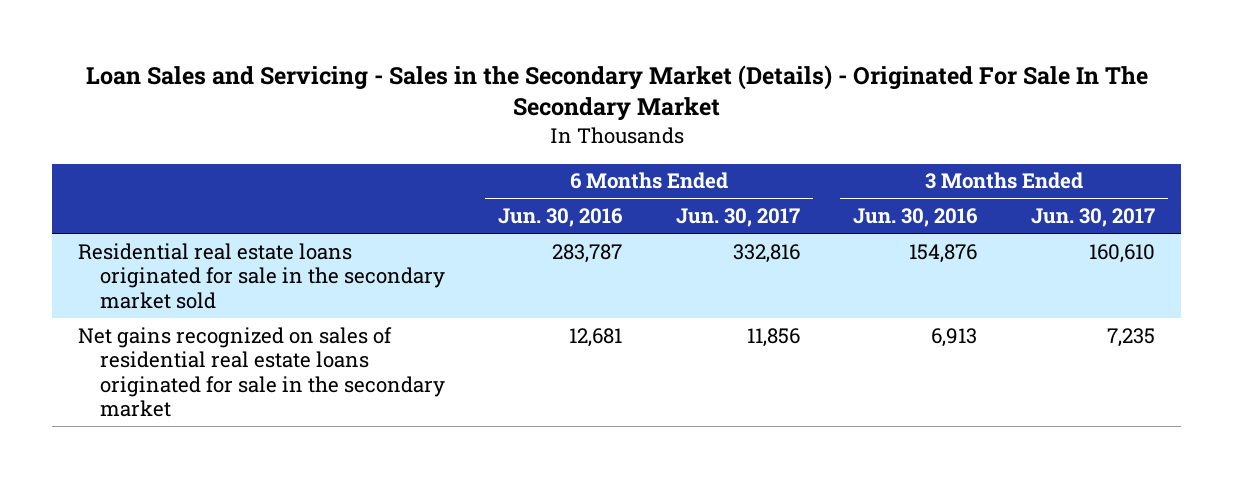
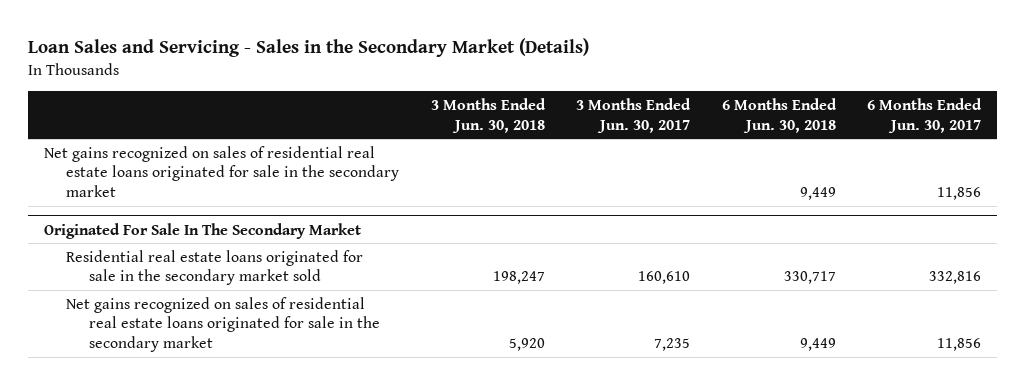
- Loan Sales and Servicing - Sales in the Secondary Market (Details) - Originated For Sale In The Secondary Market
+ Loan Sales and Servicing - Sales in the Secondary Market (Details)
- | 6 Months Ended Jun. 30, 2016 | 6 Months Ended Jun. 30, 2017 | 3 Months Ended Jun. 30, 2016 | 3 Months Ended Jun. 30, 2017
+ | 3 Months Ended Jun. 30, 2018 | 3 Months Ended Jun. 30, 2017 | 6 Months Ended Jun. 30, 2018 | 6 Months Ended Jun. 30, 2017
+ Net gains recognized on sales of residential real estate loans originated for sale in the secondary market | | | 9,449 | 11,856
+ Originated For Sale In The Secondary Market

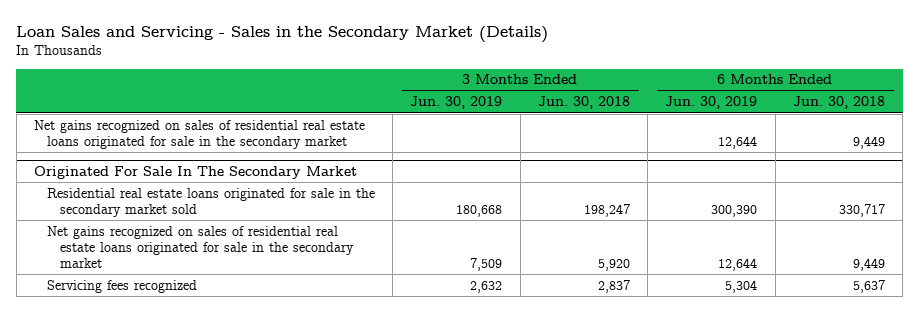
- | 3 Months Ended Jun. 30, 2018 | 3 Months Ended Jun. 30, 2017 | 6 Months Ended Jun. 30, 2018 | 6 Months Ended Jun. 30, 2017
+ | 3 Months Ended Jun. 30, 2019 | 3 Months Ended Jun. 30, 2018 | 6 Months Ended Jun. 30, 2019 | 6 Months Ended Jun. 30, 2018
@ Originated For Sale In The Secondary Market
+ Servicing fees recognized | 2,632 | 2,837 | 5,304 | 5,637

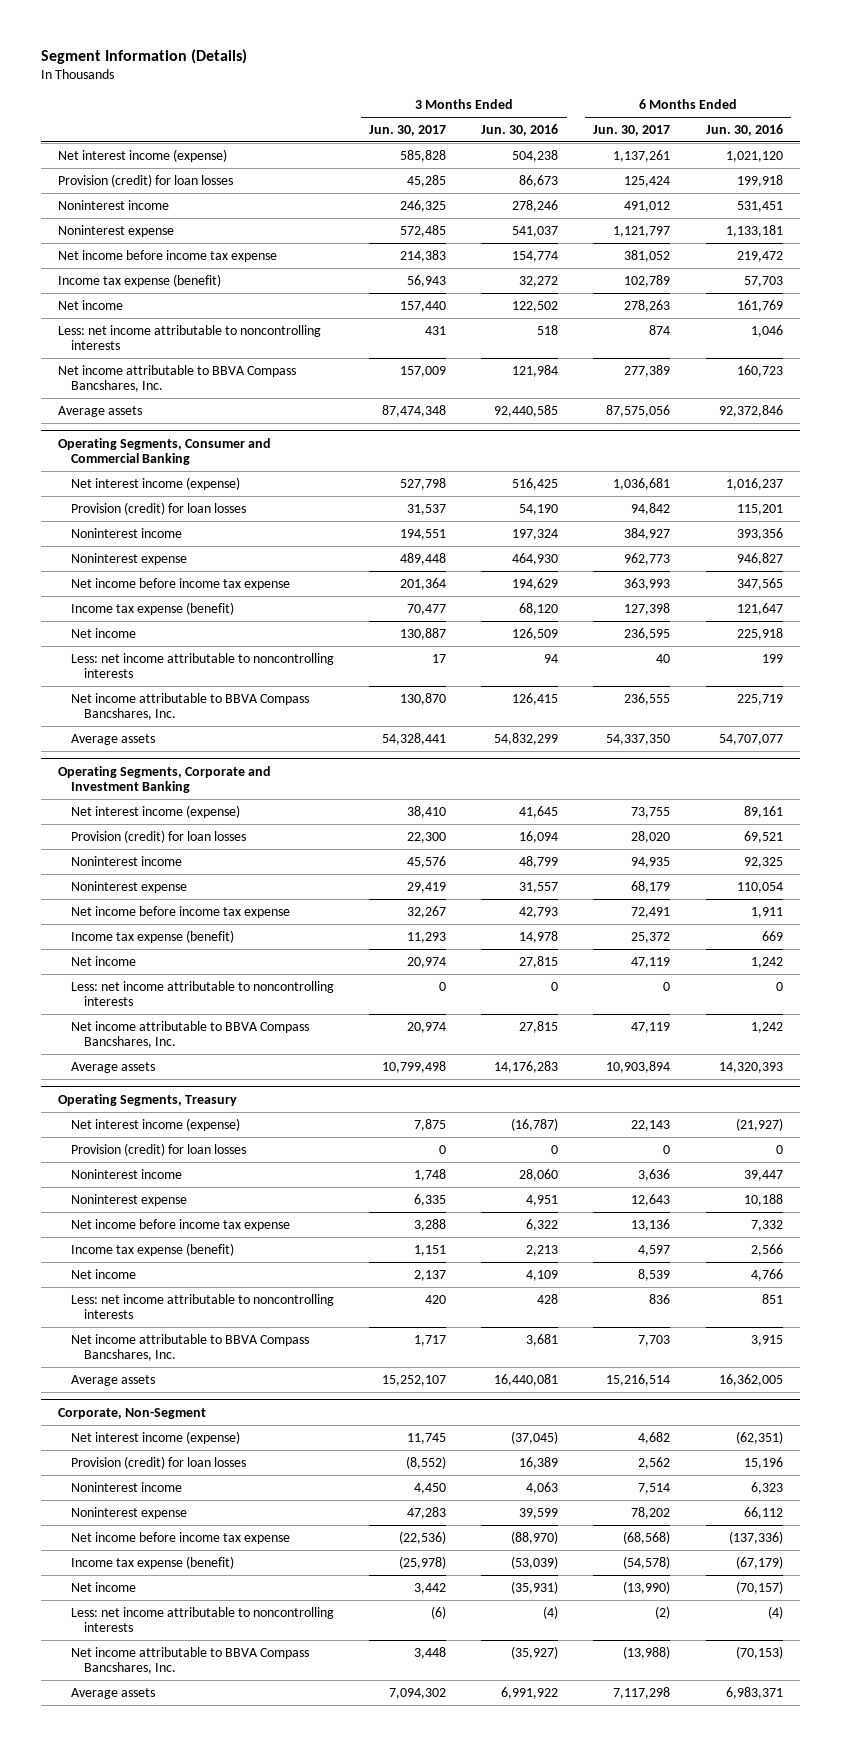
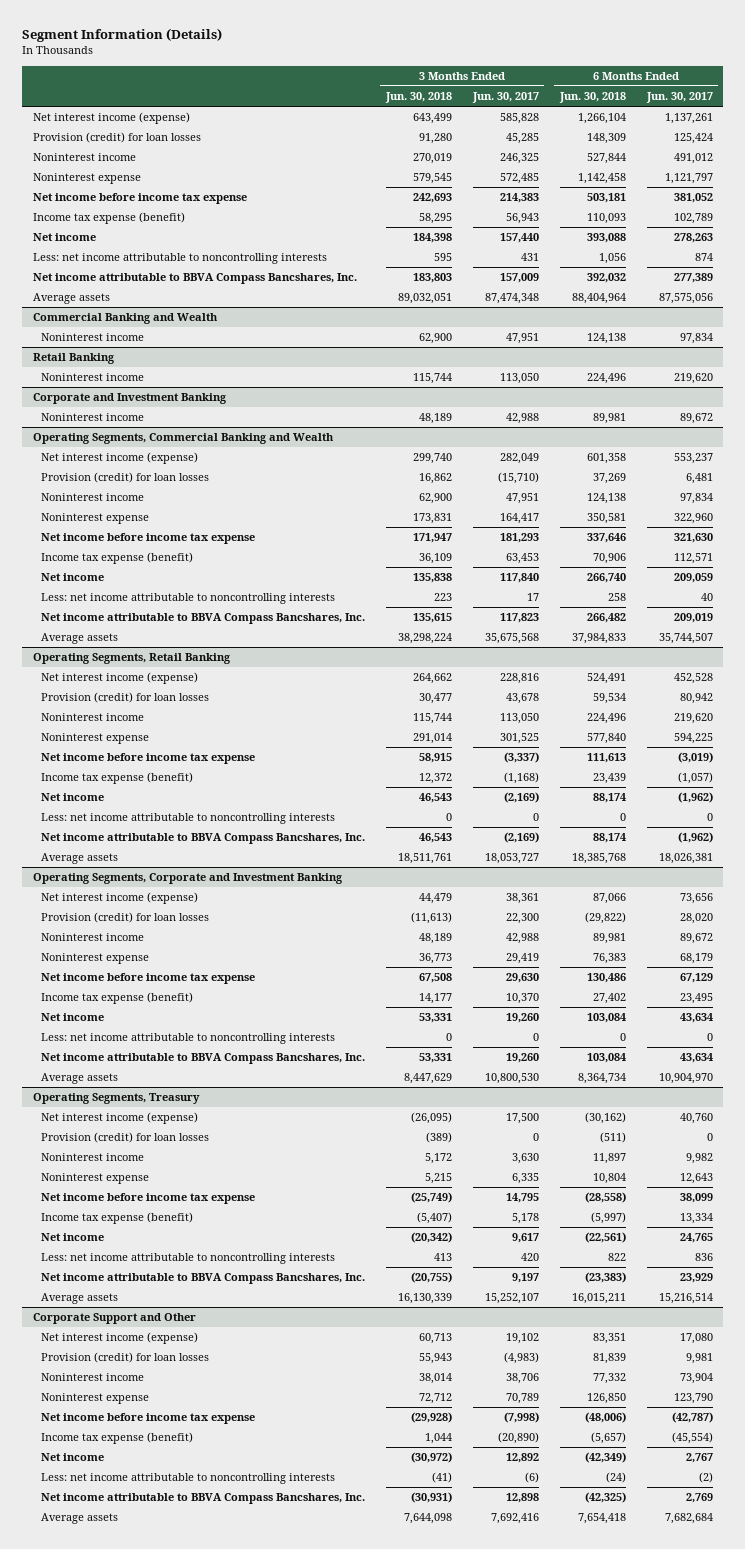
- | 3 Months Ended Jun. 30, 2017 | 3 Months Ended Jun. 30, 2016 | 6 Months Ended Jun. 30, 2017 | 6 Months Ended Jun. 30, 2016
+ | 3 Months Ended Jun. 30, 2018 | 3 Months Ended Jun. 30, 2017 | 6 Months Ended Jun. 30, 2018 | 6 Months Ended Jun. 30, 2017
- Operating Segments, Consumer and Commercial Banking
- Net interest income (expense) | 527,798 | 516,425 | 1,036,681 | 1,016,237
- Provision (credit) for loan losses | 31,537 | 54,190 | 94,842 | 115,201
- Noninterest income | 194,551 | 197,324 | 384,927 | 393,356
- Noninterest expense | 489,448 | 464,930 | 962,773 | 946,827
- Net income before income tax expense | 201,364 | 194,629 | 363,993 | 347,565
- Income tax expense (benefit) | 70,477 | 68,120 | 127,398 | 121,647
- Net income | 130,887 | 126,509 | 236,595 | 225,918
+ Commercial Banking and Wealth
+ Noninterest income | 62,900 | 47,951 | 124,138 | 97,834
+ Retail Banking
+ Noninterest income | 115,744 | 113,050 | 224,496 | 219,620
+ Corporate and Investment Banking
+ Noninterest income | 48,189 | 42,988 | 89,981 | 89,672
+ Operating Segments, Commercial Banking and Wealth
+ Net interest income (expense) | 299,740 | 282,049 | 601,358 | 553,237
+ Provision (credit) for loan losses | 16,862 | (15,710) | 37,269 | 6,481
+ Noninterest income | 62,900 | 47,951 | 124,138 | 97,834
+ Noninterest expense | 173,831 | 164,417 | 350,581 | 322,960
+ Net income before income tax expense | 171,947 | 181,293 | 337,646 | 321,630
+ Income tax expense (benefit) | 36,109 | 63,453 | 70,906 | 112,571
+ Net income | 135,838 | 117,840 | 266,740 | 209,059
- Net income attributable to BBVA Compass Bancshares, Inc. | 130,870 | 126,415 | 236,555 | 225,719
- Average assets | 54,328,441 | 54,832,299 | 54,337,350 | 54,707,077
+ Net income attributable to BBVA Compass Bancshares, Inc. | 135,615 | 117,823 | 266,482 | 209,019
+ Average assets | 38,298,224 | 35,675,568 | 37,984,833 | 35,744,507
+ Operating Segments, Retail Banking
+ Net interest income (expense) | 264,662 | 228,816 | 524,491 | 452,528
+ Provision (credit) for loan losses | 30,477 | 43,678 | 59,534 | 80,942
+ Noninterest income | 115,744 | 113,050 | 224,496 | 219,620
+ Noninterest expense | 291,014 | 301,525 | 577,840 | 594,225
+ Net income before income tax expense | 58,915 | (3,337) | 111,613 | (3,019)
+ Income tax expense (benefit) | 12,372 | (1,168) | 23,439 | (1,057)
+ Net income | 46,543 | (2,169) | 88,174 | (1,962)
+ Less: net income attributable to noncontrolling interests | 0 | 0 | 0 | 0
+ Net income attributable to BBVA Compass Bancshares, Inc. | 46,543 | (2,169) | 88,174 | (1,962)
+ Average assets | 18,511,761 | 18,053,727 | 18,385,768 | 18,026,381
@ Operating Segments, Corporate and Investment Banking
- Net interest income (expense) | 38,410 | 41,645 | 73,755 | 89,161
+ Net interest income (expense) | 44,479 | 38,361 | 87,066 | 73,656
- Noninterest income | 45,576 | 48,799 | 94,935 | 92,325
+ Noninterest income | 48,189 | 42,988 | 89,981 | 89,672
- Net income before income tax expense | 32,267 | 42,793 | 72,491 | 1,911
- Income tax expense (benefit) | 11,293 | 14,978 | 25,372 | 669
- Net income | 20,974 | 27,815 | 47,119 | 1,242
+ Net income before income tax expense | 67,508 | 29,630 | 130,486 | 67,129
+ Income tax expense (benefit) | 14,177 | 10,370 | 27,402 | 23,495
+ Net income | 53,331 | 19,260 | 103,084 | 43,634
- Net income attributable to BBVA Compass Bancshares, Inc. | 20,974 | 27,815 | 47,119 | 1,242
- Average assets | 10,799,498 | 14,176,283 | 10,903,894 | 14,320,393
+ Net income attributable to BBVA Compass Bancshares, Inc. | 53,331 | 19,260 | 103,084 | 43,634
+ Average assets | 8,447,629 | 10,800,530 | 8,364,734 | 10,904,970
@ Operating Segments, Treasury
- Net interest income (expense) | 7,875 | (16,787) | 22,143 | (21,927)
+ Net interest income (expense) | (26,095) | 17,500 | (30,162) | 40,760
- Noninterest income | 1,748 | 28,060 | 3,636 | 39,447
+ Noninterest income | 5,172 | 3,630 | 11,897 | 9,982
- Net income before income tax expense | 3,288 | 6,322 | 13,136 | 7,332
- Income tax expense (benefit) | 1,151 | 2,213 | 4,597 | 2,566
- Net income | 2,137 | 4,109 | 8,539 | 4,766
+ Net income before income tax expense | (25,749) | 14,795 | (28,558) | 38,099
+ Income tax expense (benefit) | (5,407) | 5,178 | (5,997) | 13,334
+ Net income | (20,342) | 9,617 | (22,561) | 24,765
- Net income attributable to BBVA Compass Bancshares, Inc. | 1,717 | 3,681 | 7,703 | 3,915
+ Net income attributable to BBVA Compass Bancshares, Inc. | (20,755) | 9,197 | (23,383) | 23,929
- Corporate, Non-Segment
- Net interest income (expense) | 11,745 | (37,045) | 4,682 | (62,351)
- Provision (credit) for loan losses | (8,552) | 16,389 | 2,562 | 15,196
- Noninterest income | 4,450 | 4,063 | 7,514 | 6,323
- Noninterest expense | 47,283 | 39,599 | 78,202 | 66,112
- Net income before income tax expense | (22,536) | (88,970) | (68,568) | (137,336)
- Income tax expense (benefit) | (25,978) | (53,039) | (54,578) | (67,179)
- Net income | 3,442 | (35,931) | (13,990) | (70,157)
+ Corporate Support and Other
+ Net interest income (expense) | 60,713 | 19,102 | 83,351 | 17,080
+ Provision (credit) for loan losses | 55,943 | (4,983) | 81,839 | 9,981
+ Noninterest income | 38,014 | 38,706 | 77,332 | 73,904
+ Noninterest expense | 72,712 | 70,789 | 126,850 | 123,790
+ Net income before income tax expense | (29,928) | (7,998) | (48,006) | (42,787)
+ Income tax expense (benefit) | 1,044 | (20,890) | (5,657) | (45,554)
+ Net income | (30,972) | 12,892 | (42,349) | 2,767
- Net income attributable to BBVA Compass Bancshares, Inc. | 3,448 | (35,927) | (13,988) | (70,153)
- Average assets | 7,094,302 | 6,991,922 | 7,117,298 | 6,983,371
+ Net income attributable to BBVA Compass Bancshares, Inc. | (30,931) | 12,898 | (42,325) | 2,769
+ Average assets | 7,644,098 | 7,692,416 | 7,654,418 | 7,682,684

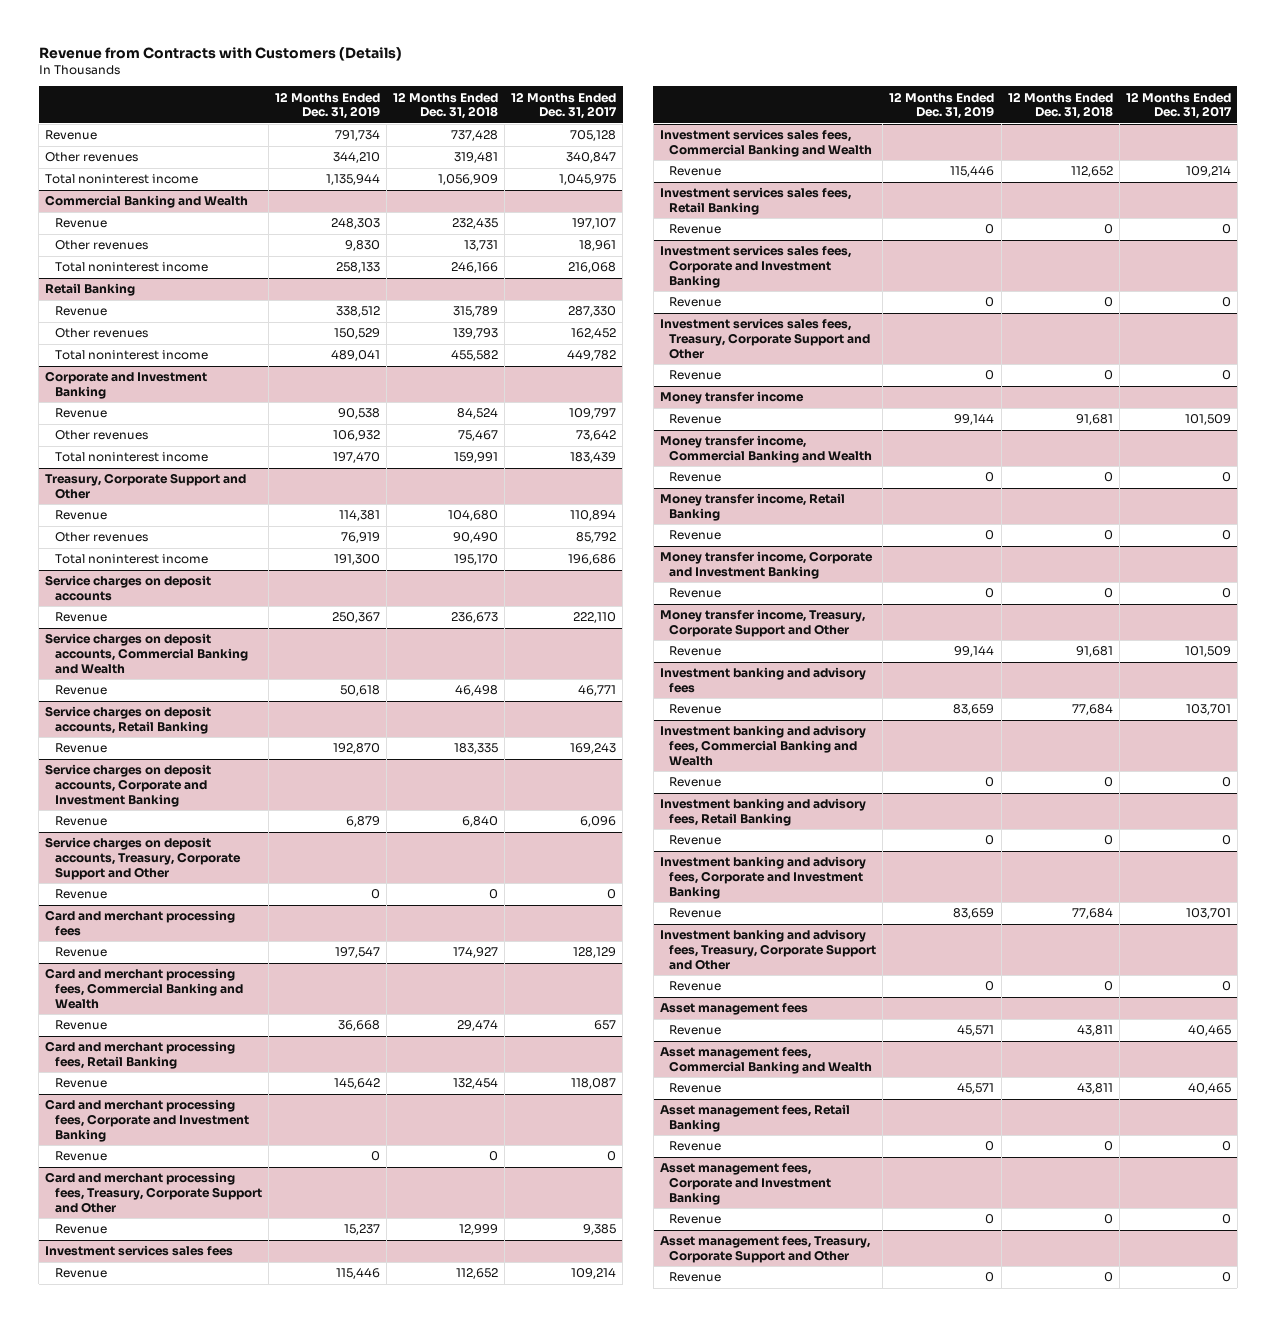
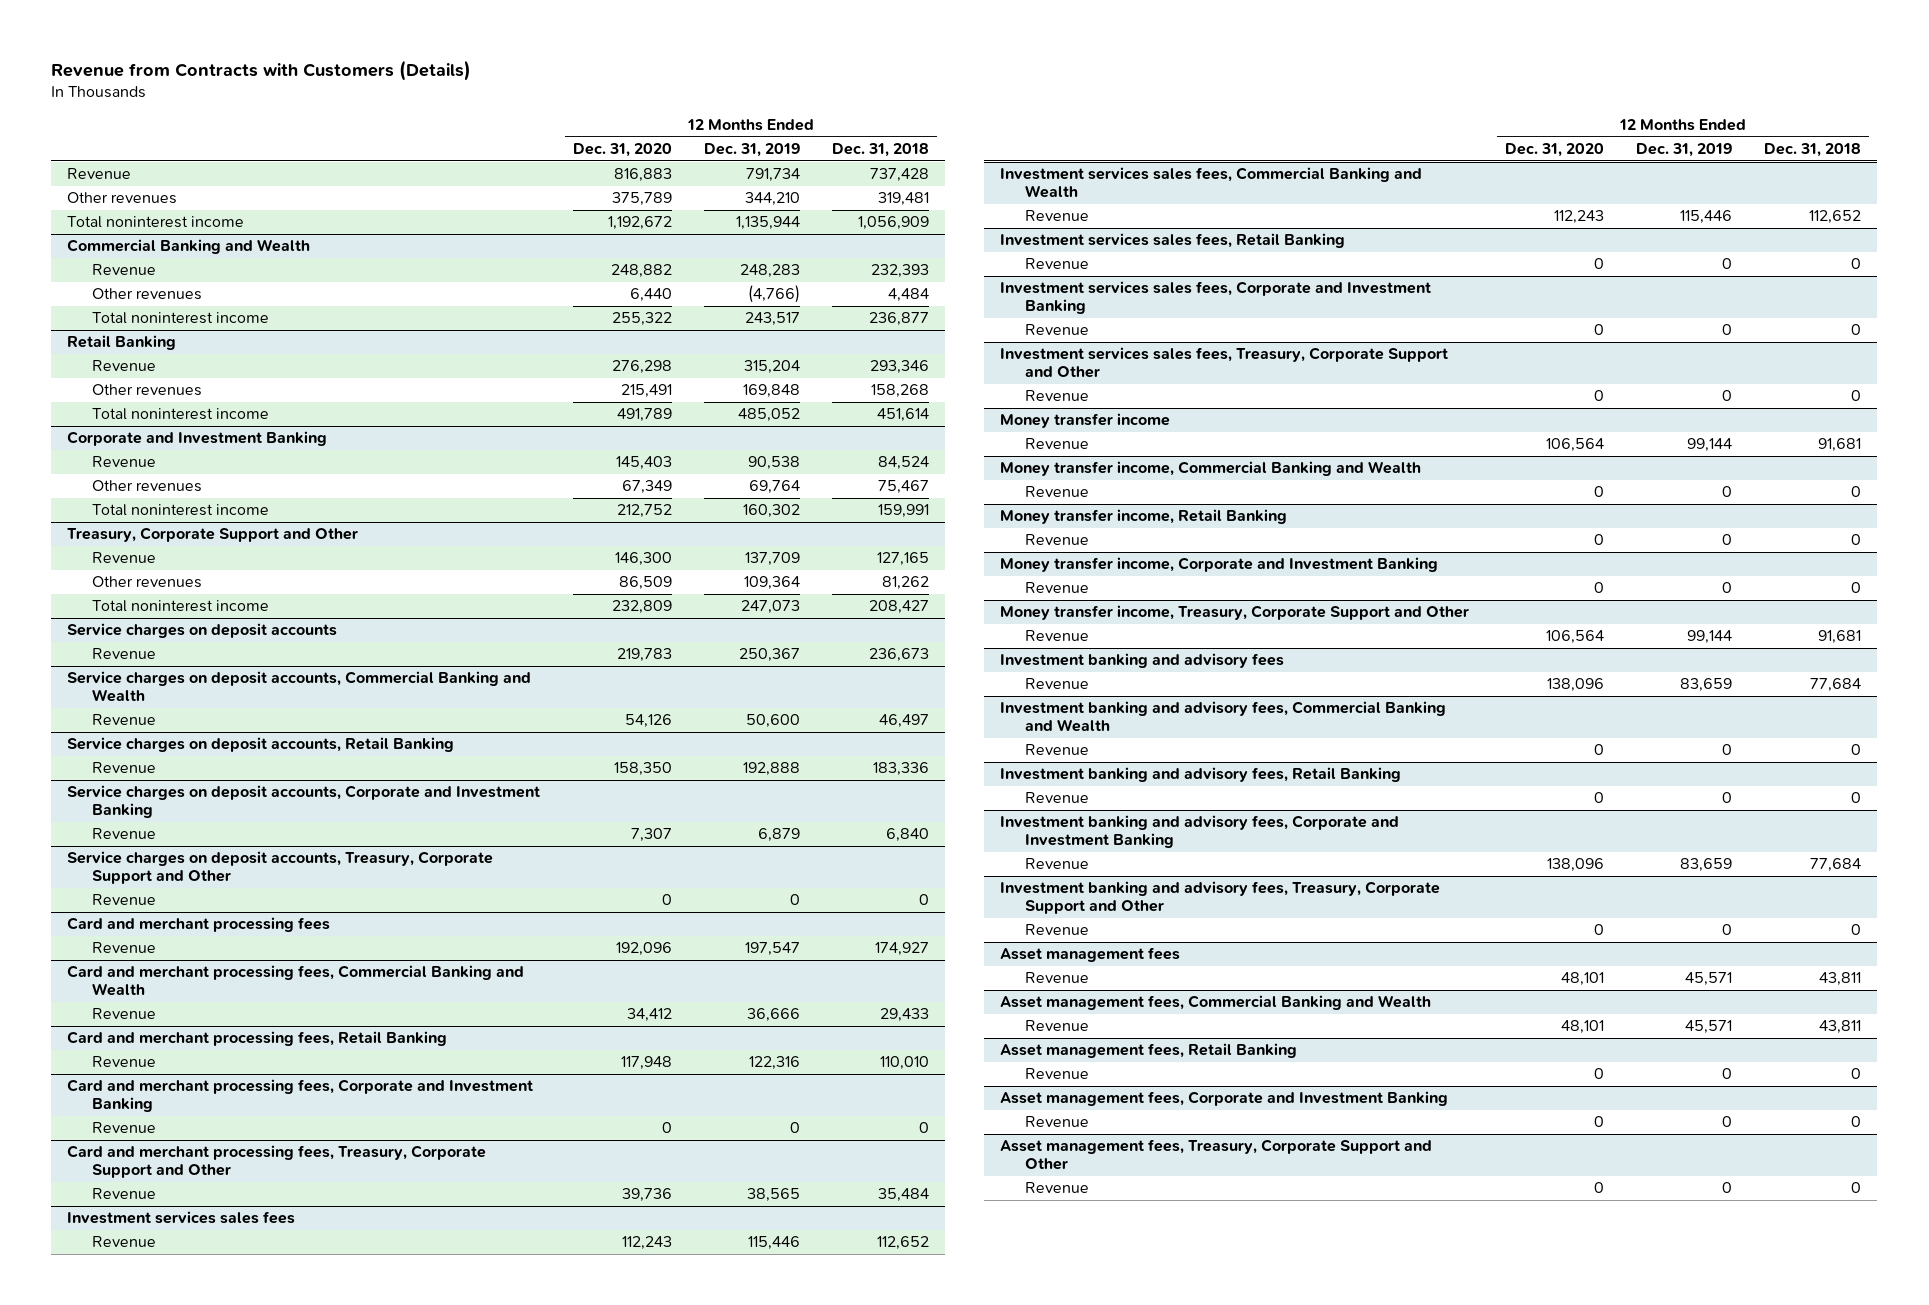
- | 12 Months Ended Dec. 31, 2019 | 12 Months Ended Dec. 31, 2018 | 12 Months Ended Dec. 31, 2017
+ | 12 Months Ended Dec. 31, 2020 | 12 Months Ended Dec. 31, 2019 | 12 Months Ended Dec. 31, 2018
@ Commercial Banking and Wealth
- Revenue | 248,303 | 232,435 | 197,107
- Other revenues | 9,830 | 13,731 | 18,961
- Total noninterest income | 258,133 | 246,166 | 216,068
+ Revenue | 248,882 | 248,283 | 232,393
+ Other revenues | 6,440 | (4,766) | 4,484
+ Total noninterest income | 255,322 | 243,517 | 236,877
@ Retail Banking
- Revenue | 338,512 | 315,789 | 287,330
- Other revenues | 150,529 | 139,793 | 162,452
- Total noninterest income | 489,041 | 455,582 | 449,782
+ Revenue | 276,298 | 315,204 | 293,346
+ Other revenues | 215,491 | 169,848 | 158,268
+ Total noninterest income | 491,789 | 485,052 | 451,614
@ Corporate and Investment Banking
- Other revenues | 106,932 | 75,467 | 73,642
- Total noninterest income | 197,470 | 159,991 | 183,439
+ Other revenues | 67,349 | 69,764 | 75,467
+ Total noninterest income | 212,752 | 160,302 | 159,991
@ Treasury, Corporate Support and Other
- Revenue | 114,381 | 104,680 | 110,894
- Other revenues | 76,919 | 90,490 | 85,792
- Total noninterest income | 191,300 | 195,170 | 196,686
+ Revenue | 146,300 | 137,709 | 127,165
+ Other revenues | 86,509 | 109,364 | 81,262
+ Total noninterest income | 232,809 | 247,073 | 208,427
@ Service charges on deposit accounts, Commercial Banking and Wealth
- Revenue | 50,618 | 46,498 | 46,771
+ Revenue | 54,126 | 50,600 | 46,497
@ Service charges on deposit accounts, Retail Banking
- Revenue | 192,870 | 183,335 | 169,243
+ Revenue | 158,350 | 192,888 | 183,336
@ Card and merchant processing fees, Commercial Banking and Wealth
- Revenue | 36,668 | 29,474 | 657
+ Revenue | 34,412 | 36,666 | 29,433
@ Card and merchant processing fees, Retail Banking
- Revenue | 145,642 | 132,454 | 118,087
+ Revenue | 117,948 | 122,316 | 110,010
@ Card and merchant processing fees, Treasury, Corporate Support and Other
- Revenue | 15,237 | 12,999 | 9,385
+ Revenue | 39,736 | 38,565 | 35,484

